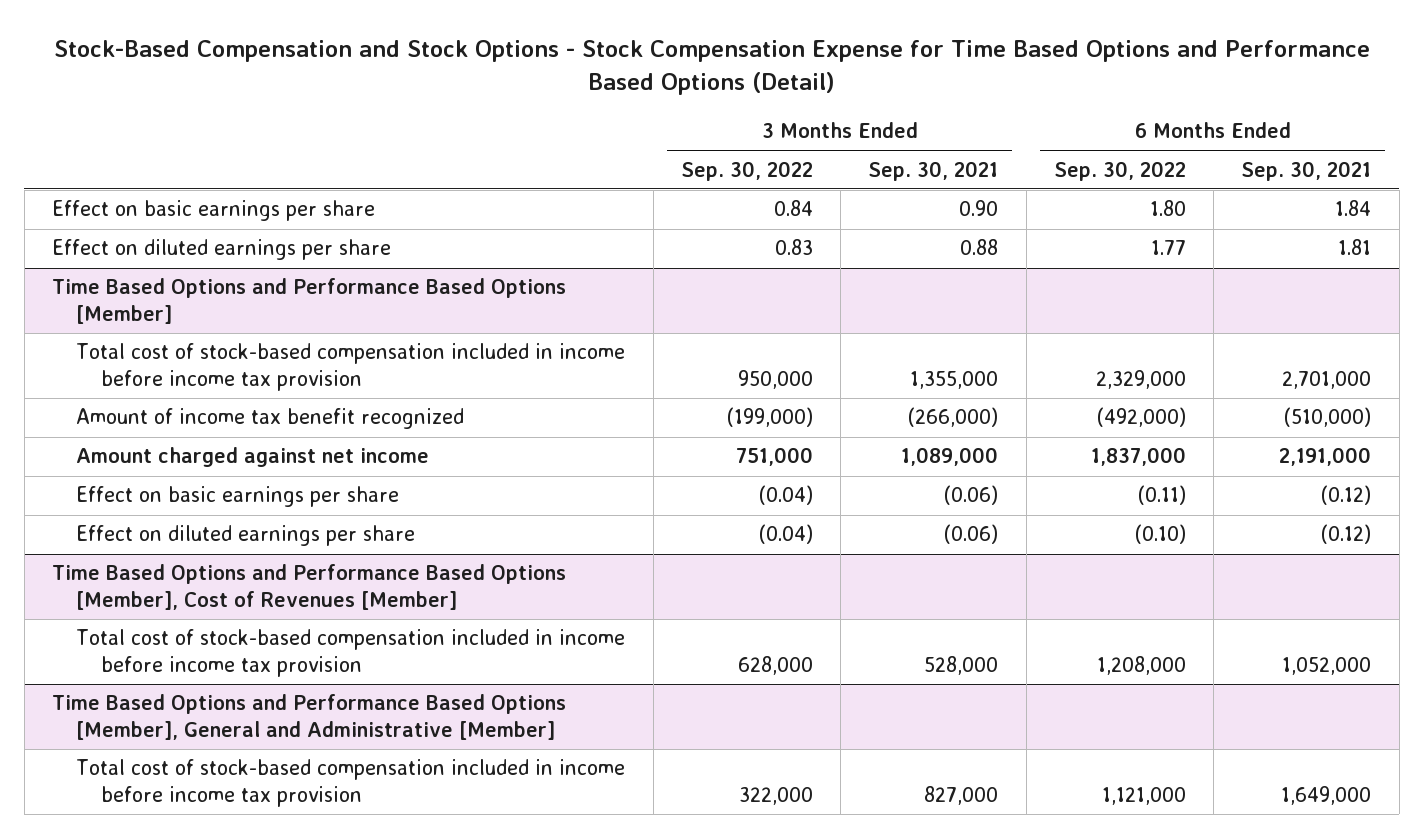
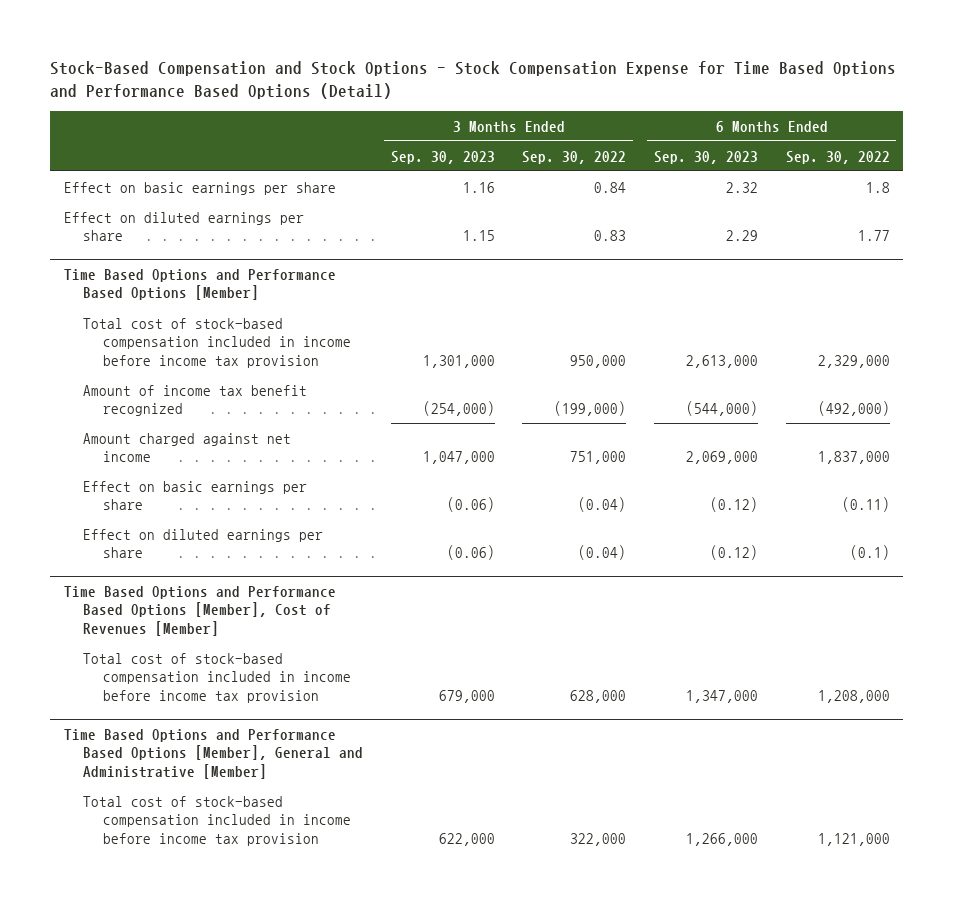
- | 3 Months Ended Sep. 30, 2022 | 3 Months Ended Sep. 30, 2021 | 6 Months Ended Sep. 30, 2022 | 6 Months Ended Sep. 30, 2021
+ | 3 Months Ended Sep. 30, 2023 | 3 Months Ended Sep. 30, 2022 | 6 Months Ended Sep. 30, 2023 | 6 Months Ended Sep. 30, 2022
- Effect on basic earnings per share | 0.84 | 0.90 | 1.80 | 1.84
+ Effect on basic earnings per share | 1.16 | 0.84 | 2.32 | 1.8
@ Time Based Options and Performance Based Options [Member]
- Effect on diluted earnings per share | (0.04) | (0.06) | (0.10) | (0.12)
+ Effect on diluted earnings per share | (0.06) | (0.04) | (0.12) | (0.1)

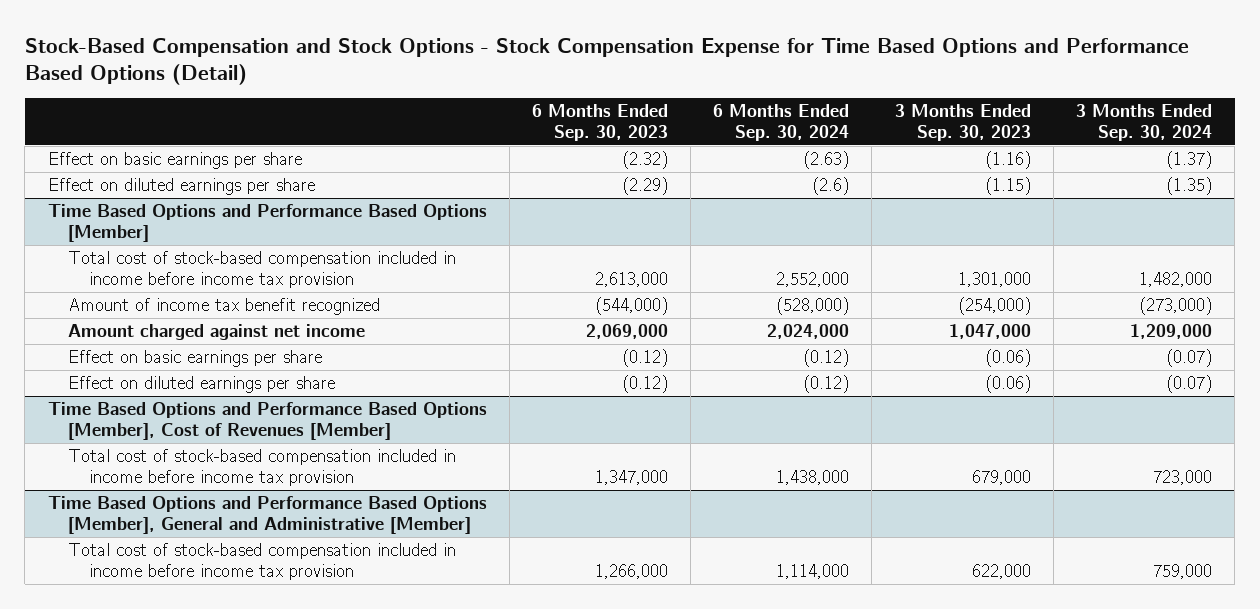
- | 3 Months Ended Sep. 30, 2023 | 3 Months Ended Sep. 30, 2022 | 6 Months Ended Sep. 30, 2023 | 6 Months Ended Sep. 30, 2022
+ | 6 Months Ended Sep. 30, 2023 | 6 Months Ended Sep. 30, 2024 | 3 Months Ended Sep. 30, 2023 | 3 Months Ended Sep. 30, 2024
- Effect on basic earnings per share | 1.16 | 0.84 | 2.32 | 1.8
- Effect on diluted earnings per share | 1.15 | 0.83 | 2.29 | 1.77
+ Effect on basic earnings per share | (2.32) | (2.63) | (1.16) | (1.37)
+ Effect on diluted earnings per share | (2.29) | (2.6) | (1.15) | (1.35)

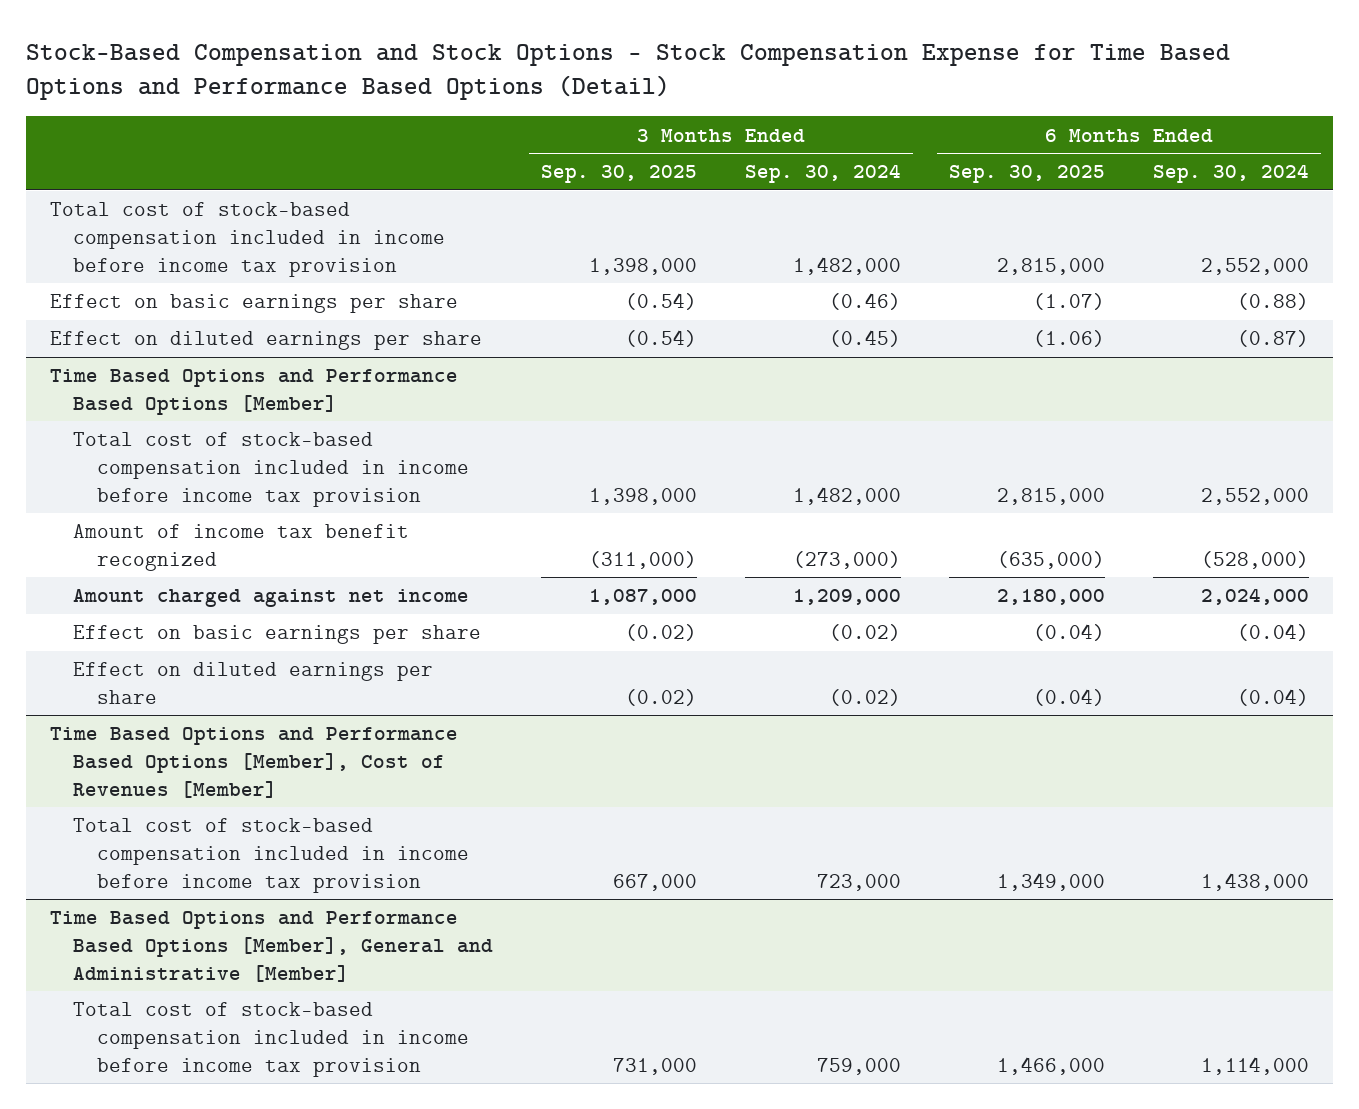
- | 6 Months Ended Sep. 30, 2023 | 6 Months Ended Sep. 30, 2024 | 3 Months Ended Sep. 30, 2023 | 3 Months Ended Sep. 30, 2024
+ | 3 Months Ended Sep. 30, 2025 | 3 Months Ended Sep. 30, 2024 | 6 Months Ended Sep. 30, 2025 | 6 Months Ended Sep. 30, 2024
- Effect on basic earnings per share | (2.32) | (2.63) | (1.16) | (1.37)
- Effect on diluted earnings per share | (2.29) | (2.6) | (1.15) | (1.35)
+ Total cost of stock-based compensation included in income before income tax provision | 1,398,000 | 1,482,000 | 2,815,000 | 2,552,000
+ Effect on basic earnings per share | (0.54) | (0.46) | (1.07) | (0.88)
+ Effect on diluted earnings per share | (0.54) | (0.45) | (1.06) | (0.87)
@ Time Based Options and Performance Based Options [Member]
- Effect on basic earnings per share | (0.12) | (0.12) | (0.06) | (0.07)
- Effect on diluted earnings per share | (0.12) | (0.12) | (0.06) | (0.07)
+ Effect on basic earnings per share | (0.02) | (0.02) | (0.04) | (0.04)
+ Effect on diluted earnings per share | (0.02) | (0.02) | (0.04) | (0.04)

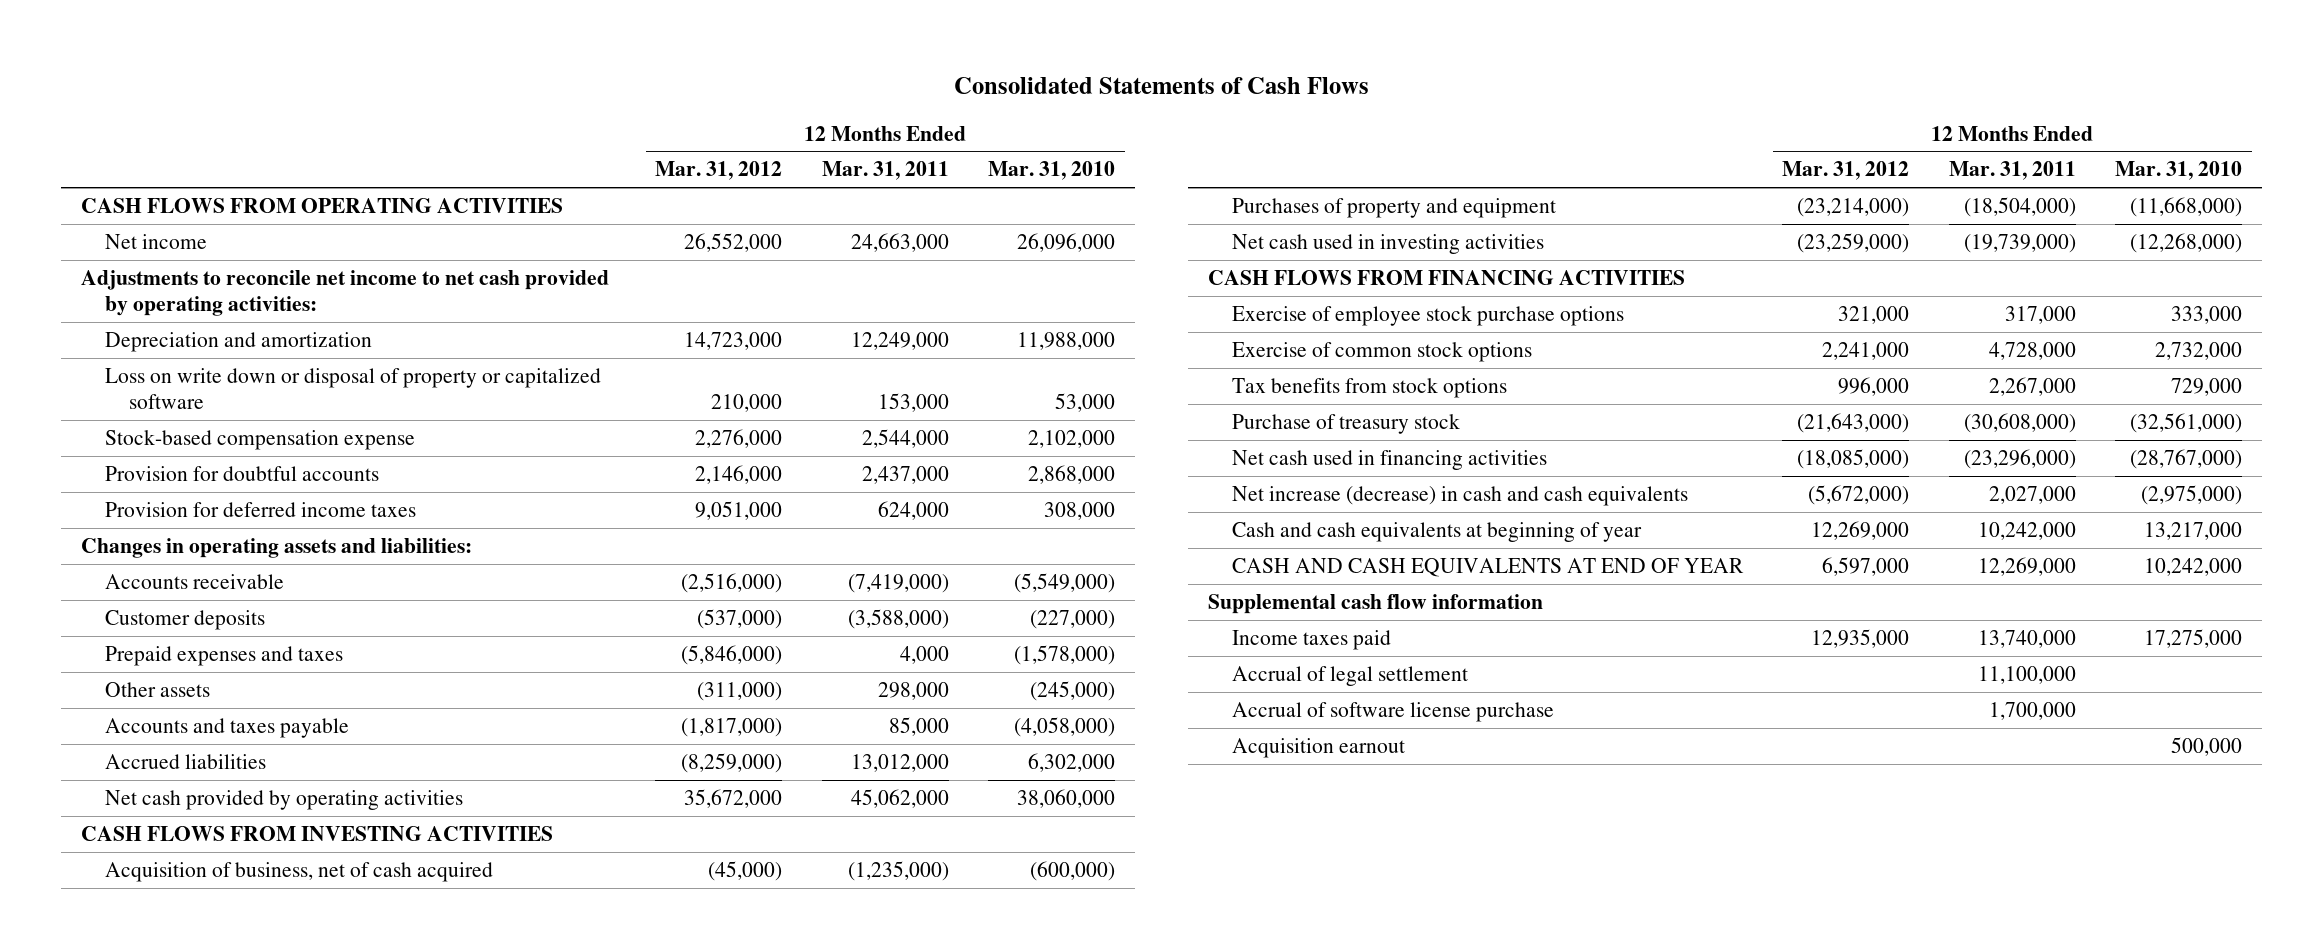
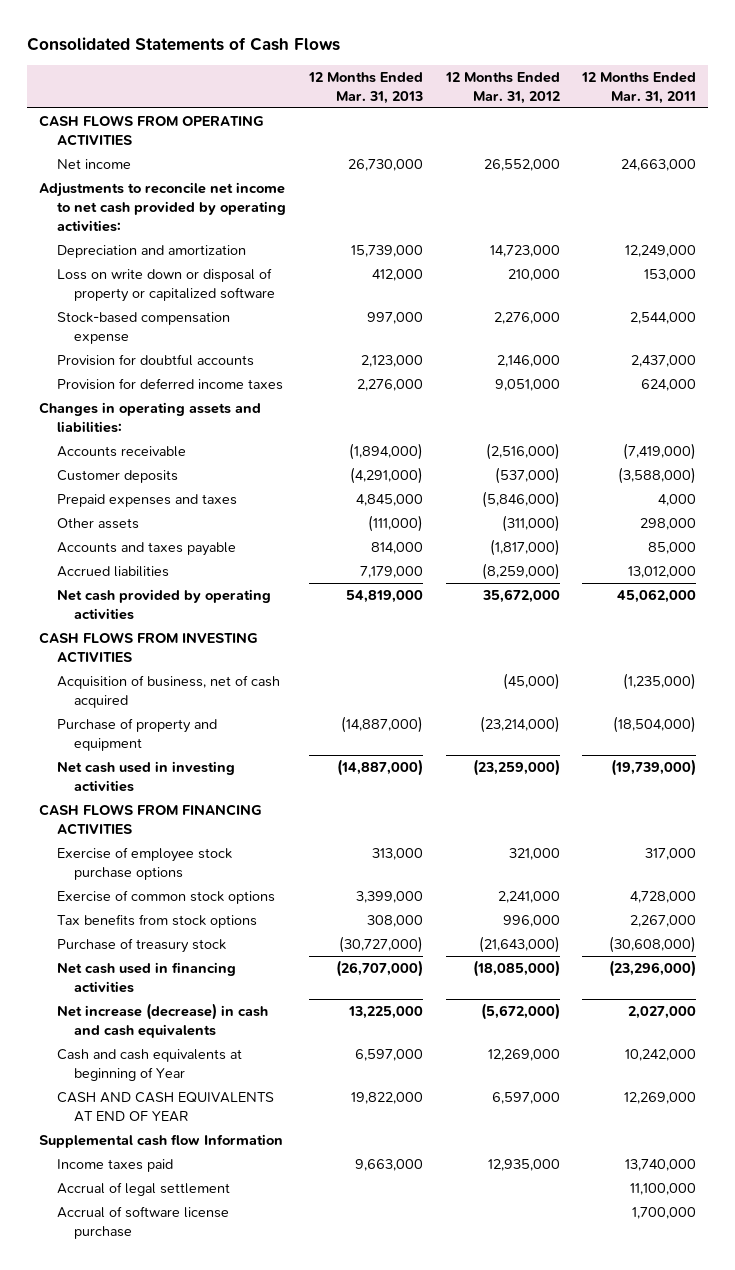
- | 12 Months Ended Mar. 31, 2012 | 12 Months Ended Mar. 31, 2011 | 12 Months Ended Mar. 31, 2010
+ | 12 Months Ended Mar. 31, 2013 | 12 Months Ended Mar. 31, 2012 | 12 Months Ended Mar. 31, 2011
- Purchases of property and equipment | (23,214,000) | (18,504,000) | (11,668,000)
+ Purchase of property and equipment | (14,887,000) | (23,214,000) | (18,504,000)
- Cash and cash equivalents at beginning of year | 12,269,000 | 10,242,000 | 13,217,000
+ Cash and cash equivalents at beginning of Year | 6,597,000 | 12,269,000 | 10,242,000
- Supplemental cash flow information
+ Supplemental cash flow Information
- Acquisition earnout | | | 500,000

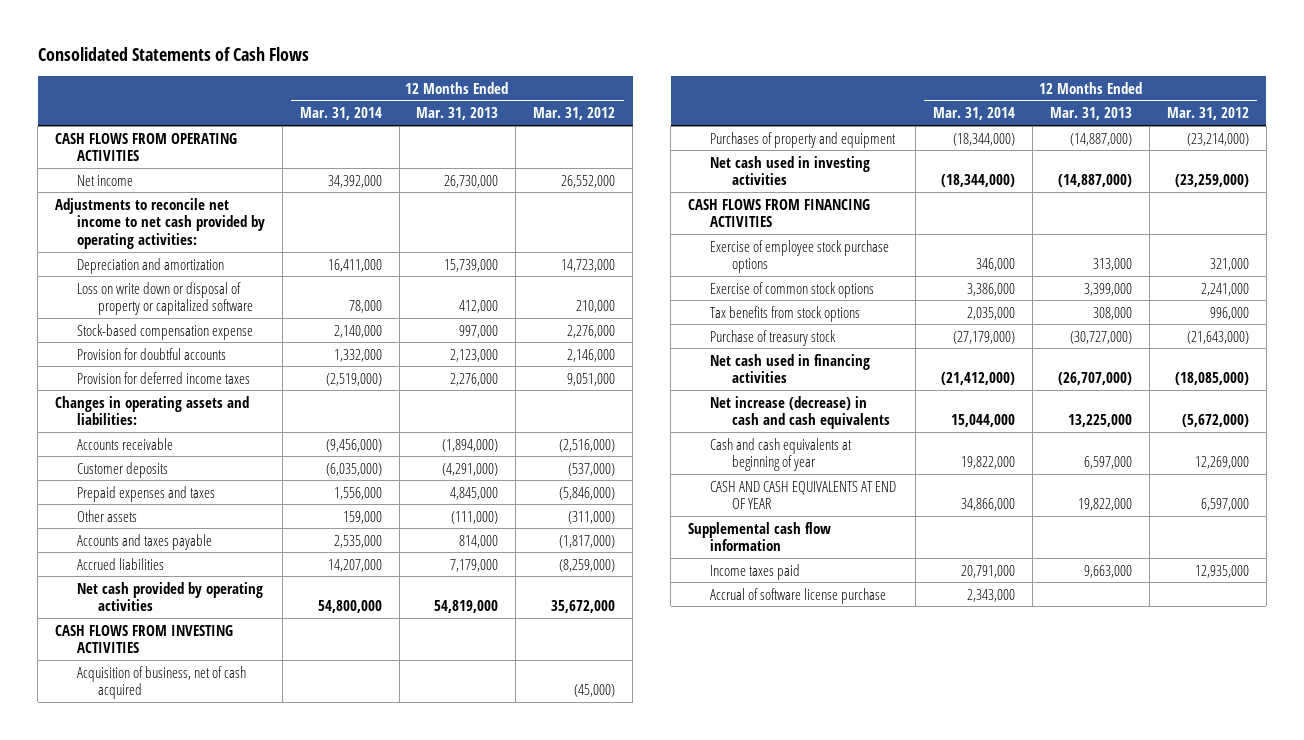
- | 12 Months Ended Mar. 31, 2013 | 12 Months Ended Mar. 31, 2012 | 12 Months Ended Mar. 31, 2011
+ | 12 Months Ended Mar. 31, 2014 | 12 Months Ended Mar. 31, 2013 | 12 Months Ended Mar. 31, 2012
- Purchase of property and equipment | (14,887,000) | (23,214,000) | (18,504,000)
+ Purchases of property and equipment | (18,344,000) | (14,887,000) | (23,214,000)
- Cash and cash equivalents at beginning of Year | 6,597,000 | 12,269,000 | 10,242,000
+ Cash and cash equivalents at beginning of year | 19,822,000 | 6,597,000 | 12,269,000
- Supplemental cash flow Information
+ Supplemental cash flow information
- Accrual of legal settlement | | | 11,100,000

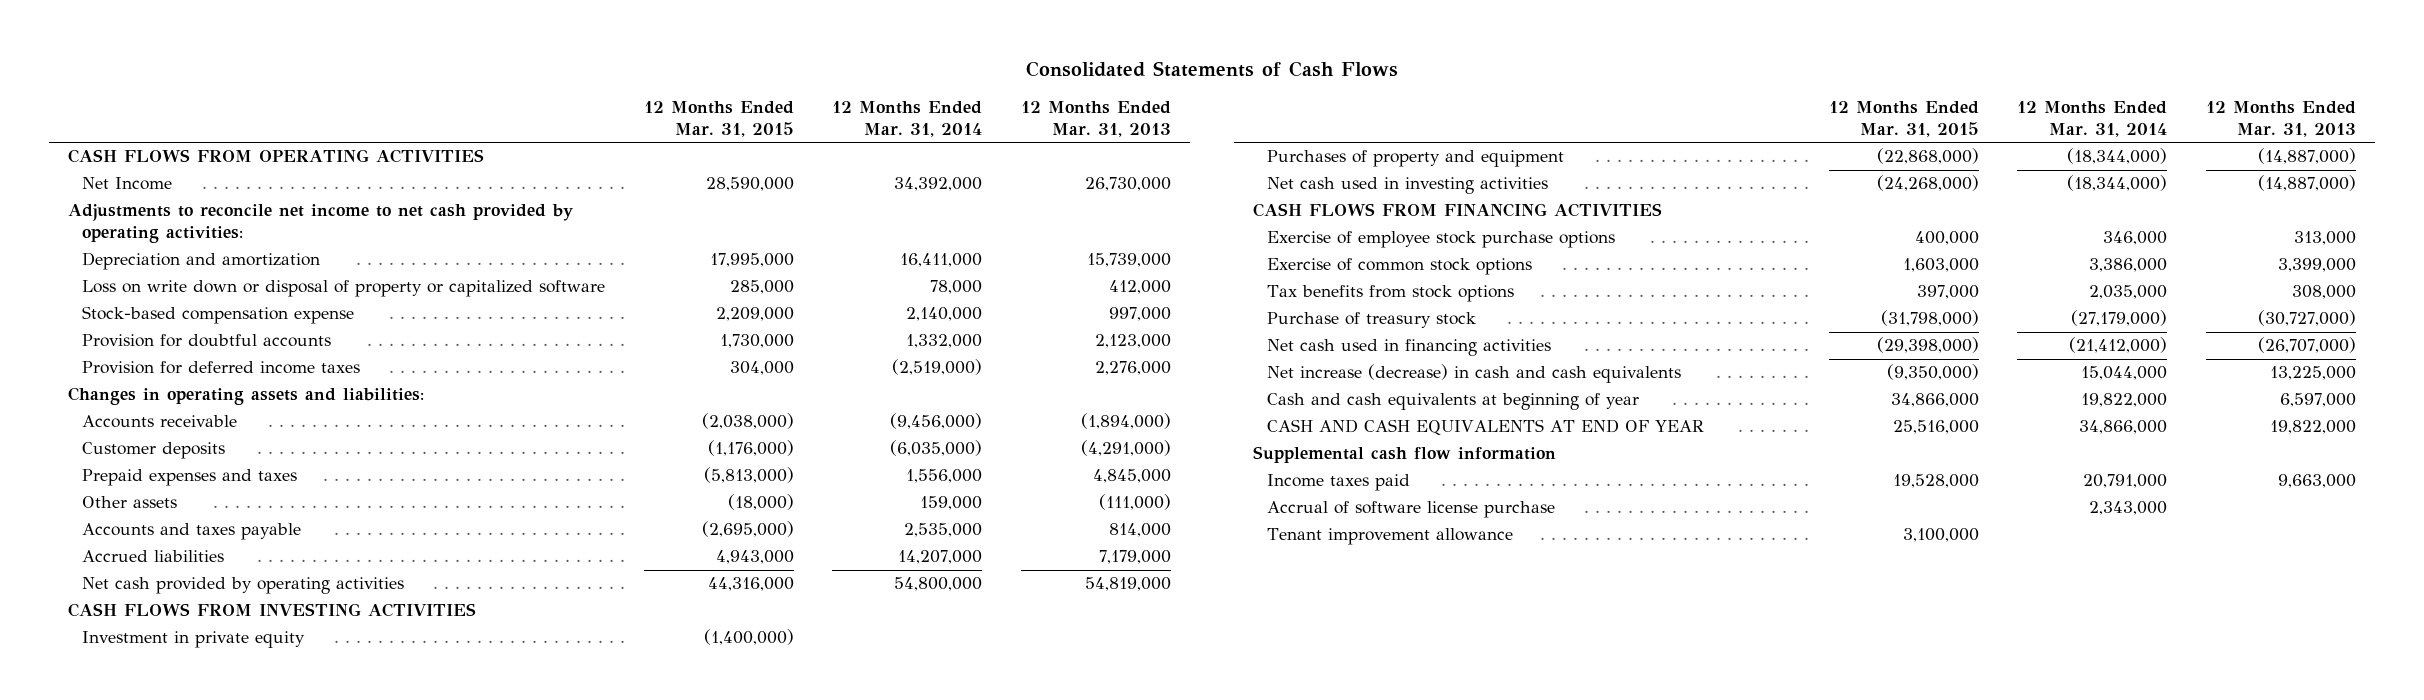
- | 12 Months Ended Mar. 31, 2014 | 12 Months Ended Mar. 31, 2013 | 12 Months Ended Mar. 31, 2012
+ | 12 Months Ended Mar. 31, 2015 | 12 Months Ended Mar. 31, 2014 | 12 Months Ended Mar. 31, 2013
- Net income | 34,392,000 | 26,730,000 | 26,552,000
+ Net Income | 28,590,000 | 34,392,000 | 26,730,000
- Acquisition of business, net of cash acquired | | | (45,000)
+ Investment in private equity | (1,400,000) | |
+ Tenant improvement allowance | 3,100,000 | |

